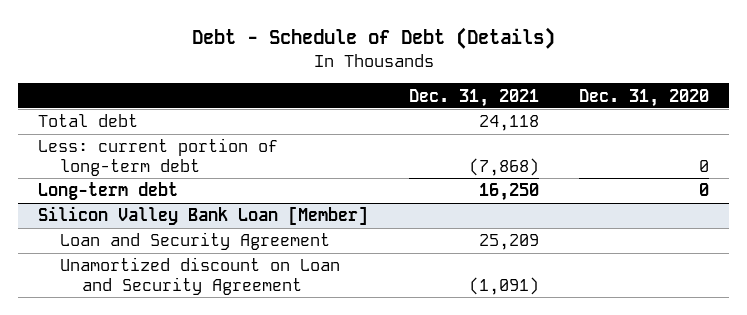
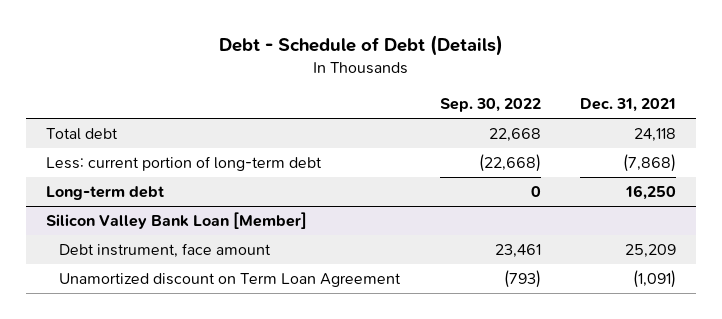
- | Dec. 31, 2021 | Dec. 31, 2020
+ | Sep. 30, 2022 | Dec. 31, 2021
@ Silicon Valley Bank Loan [Member]
- Loan and Security Agreement | 25,209 |
- Unamortized discount on Loan and Security Agreement | (1,091) |
+ Debt instrument, face amount | 23,461 | 25,209
+ Unamortized discount on Term Loan Agreement | (793) | (1,091)

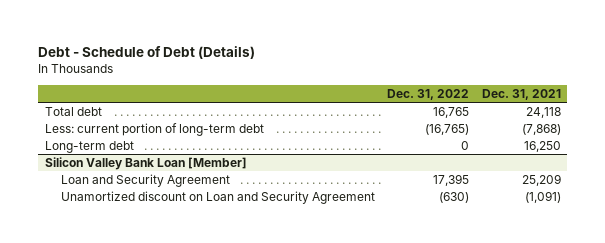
- | Sep. 30, 2022 | Dec. 31, 2021
+ | Dec. 31, 2022 | Dec. 31, 2021
@ Silicon Valley Bank Loan [Member]
- Debt instrument, face amount | 23,461 | 25,209
- Unamortized discount on Term Loan Agreement | (793) | (1,091)
+ Loan and Security Agreement | 17,395 | 25,209
+ Unamortized discount on Loan and Security Agreement | (630) | (1,091)

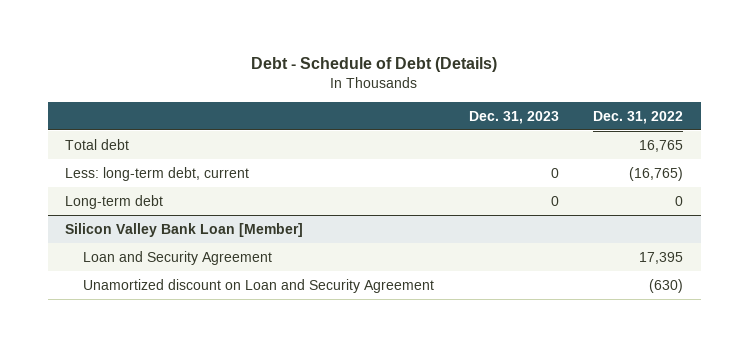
- | Dec. 31, 2022 | Dec. 31, 2021
+ | Dec. 31, 2023 | Dec. 31, 2022
- Less: current portion of long-term debt | (16,765) | (7,868)
+ Less: long-term debt, current | 0 | (16,765)

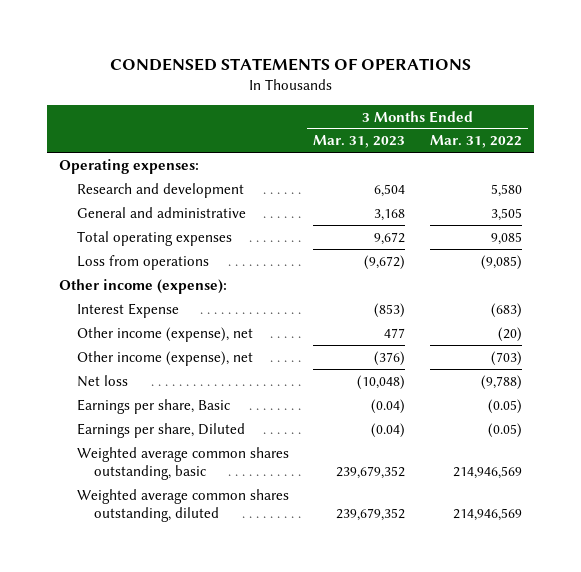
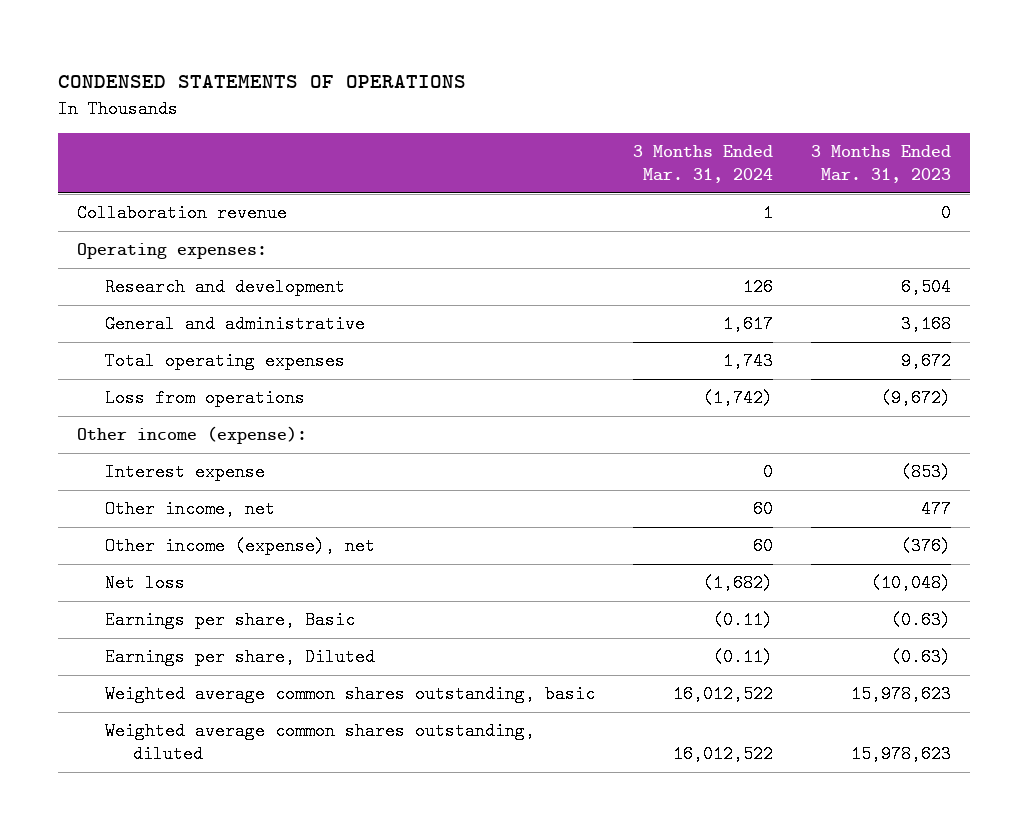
- | 3 Months Ended Mar. 31, 2023 | 3 Months Ended Mar. 31, 2022
+ | 3 Months Ended Mar. 31, 2024 | 3 Months Ended Mar. 31, 2023
+ Collaboration revenue | 1 | 0
- Interest Expense | (853) | (683)
- Other income (expense), net | 477 | (20)
+ Interest expense | 0 | (853)
+ Other income, net | 60 | 477
- Earnings per share, Basic | (0.04) | (0.05)
- Earnings per share, Diluted | (0.04) | (0.05)
- Weighted average common shares outstanding, basic | 239,679,352 | 214,946,569
- Weighted average common shares outstanding, diluted | 239,679,352 | 214,946,569
+ Earnings per share, Basic | (0.11) | (0.63)
+ Earnings per share, Diluted | (0.11) | (0.63)
+ Weighted average common shares outstanding, basic | 16,012,522 | 15,978,623
+ Weighted average common shares outstanding, diluted | 16,012,522 | 15,978,623

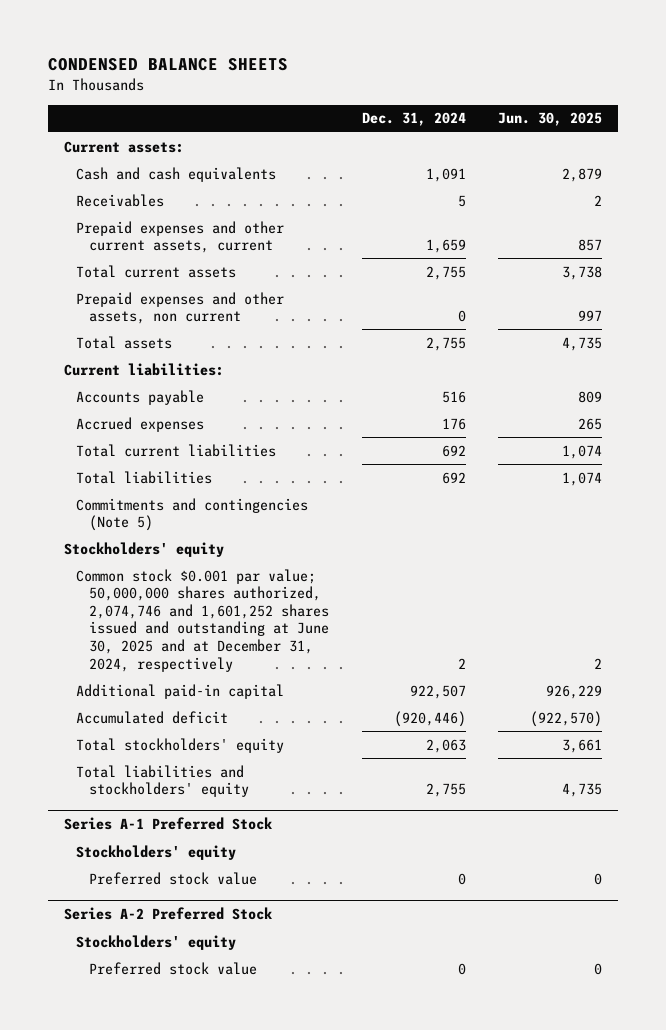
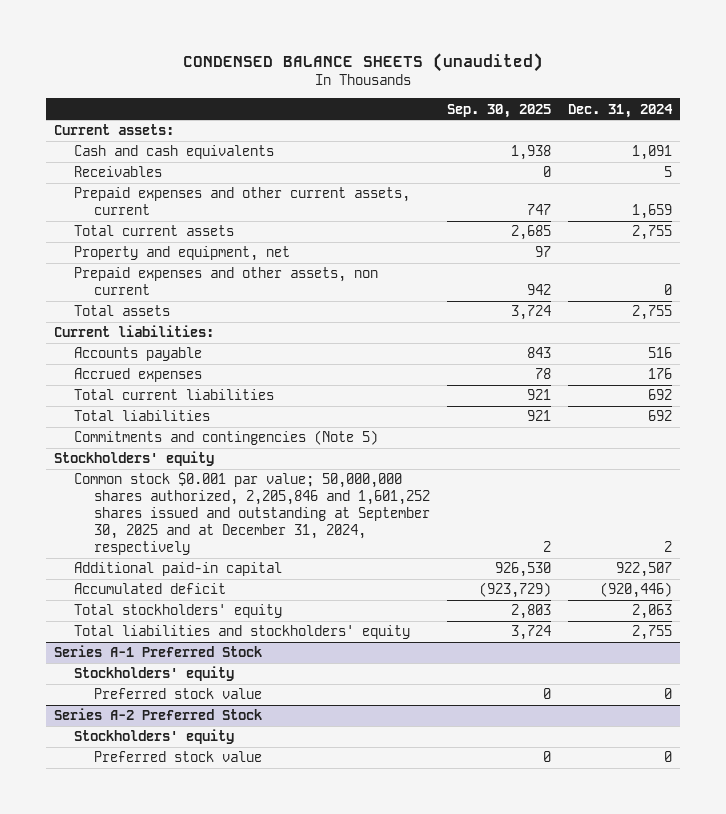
- CONDENSED BALANCE SHEETS
+ CONDENSED BALANCE SHEETS (unaudited)
- | Dec. 31, 2024 | Jun. 30, 2025
+ | Sep. 30, 2025 | Dec. 31, 2024
+ Property and equipment, net | 97 |
- Common stock $0.001 par value; 50,000,000 shares authorized, 2,074,746 and 1,601,252 shares issued and outstanding at June 30, 2025 and at December 31, 2024, respectively | 2 | 2
+ Common stock $0.001 par value; 50,000,000 shares authorized, 2,205,846 and 1,601,252 shares issued and outstanding at September 30, 2025 and at December 31, 2024, respectively | 2 | 2

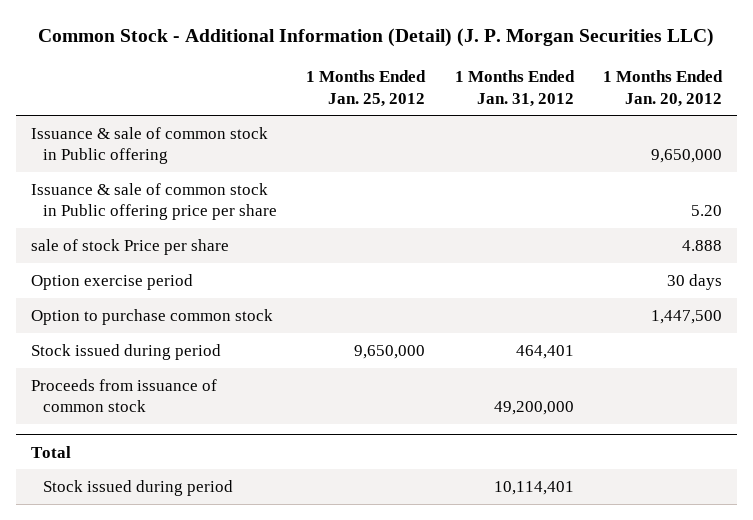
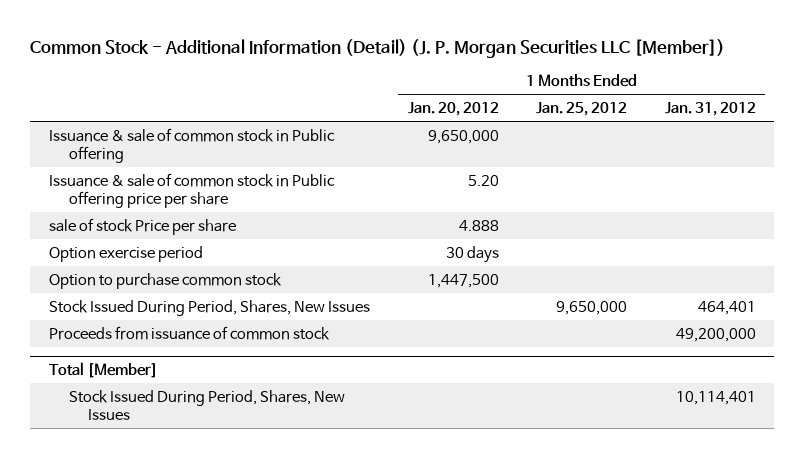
- Common Stock - Additional Information (Detail) (J. P. Morgan Securities LLC)
+ Common Stock - Additional Information (Detail) (J. P. Morgan Securities LLC [Member])
- | 1 Months Ended Jan. 25, 2012 | 1 Months Ended Jan. 31, 2012 | 1 Months Ended Jan. 20, 2012
+ | 1 Months Ended Jan. 20, 2012 | 1 Months Ended Jan. 25, 2012 | 1 Months Ended Jan. 31, 2012
- Stock issued during period | 9,650,000 | 464,401 |
+ Stock Issued During Period, Shares, New Issues | | 9,650,000 | 464,401
- Total
- Stock issued during period | | 10,114,401 |
+ Total [Member]
+ Stock Issued During Period, Shares, New Issues | | | 10,114,401

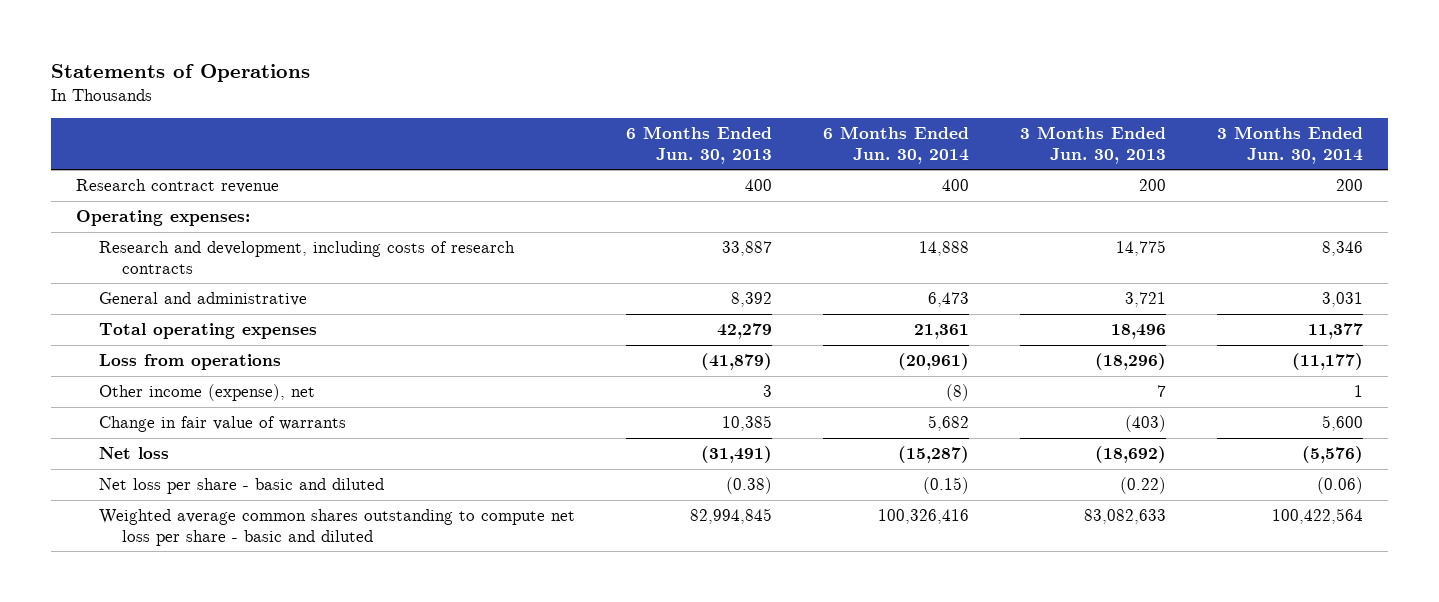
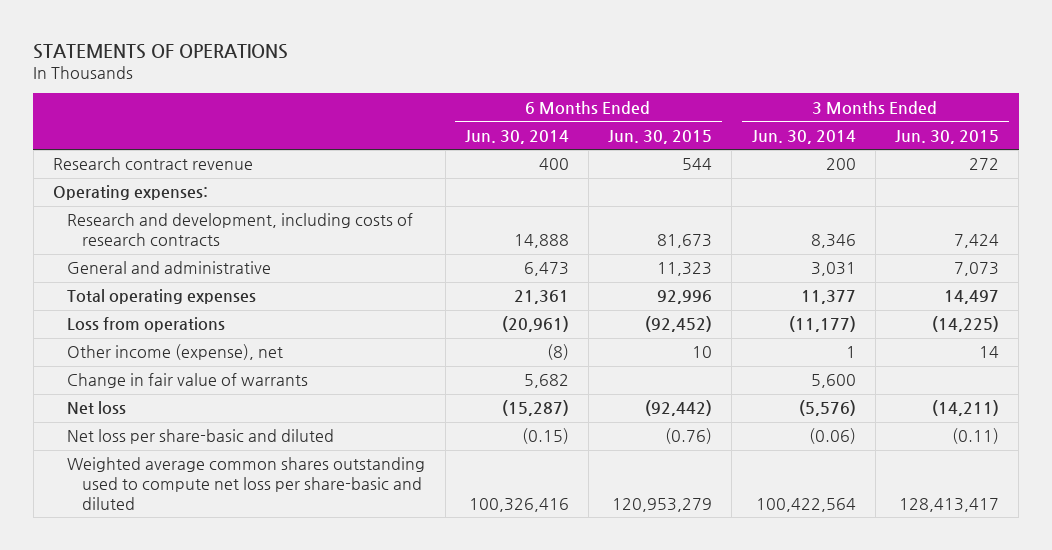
- Statements of Operations
+ STATEMENTS OF OPERATIONS
- | 6 Months Ended Jun. 30, 2013 | 6 Months Ended Jun. 30, 2014 | 3 Months Ended Jun. 30, 2013 | 3 Months Ended Jun. 30, 2014
+ | 6 Months Ended Jun. 30, 2014 | 6 Months Ended Jun. 30, 2015 | 3 Months Ended Jun. 30, 2014 | 3 Months Ended Jun. 30, 2015
- Net loss per share - basic and diluted | (0.38) | (0.15) | (0.22) | (0.06)
- Weighted average common shares outstanding to compute net loss per share - basic and diluted | 82,994,845 | 100,326,416 | 83,082,633 | 100,422,564
+ Net loss per share-basic and diluted | (0.15) | (0.76) | (0.06) | (0.11)
+ Weighted average common shares outstanding used to compute net loss per share-basic and diluted | 100,326,416 | 120,953,279 | 100,422,564 | 128,413,417

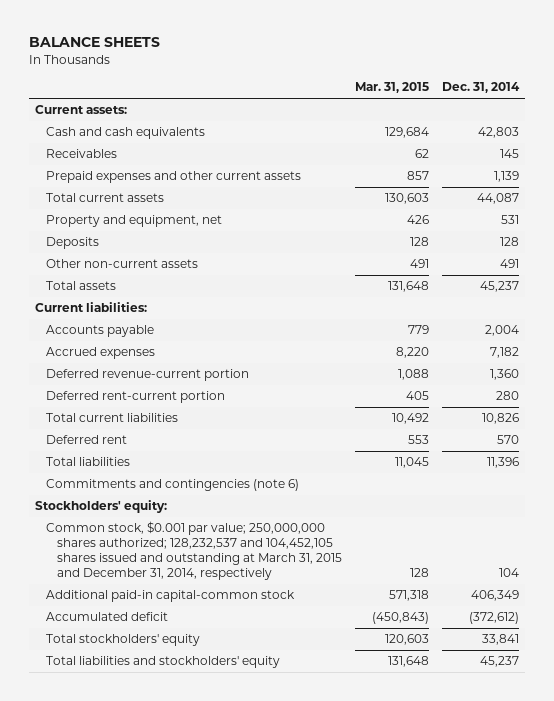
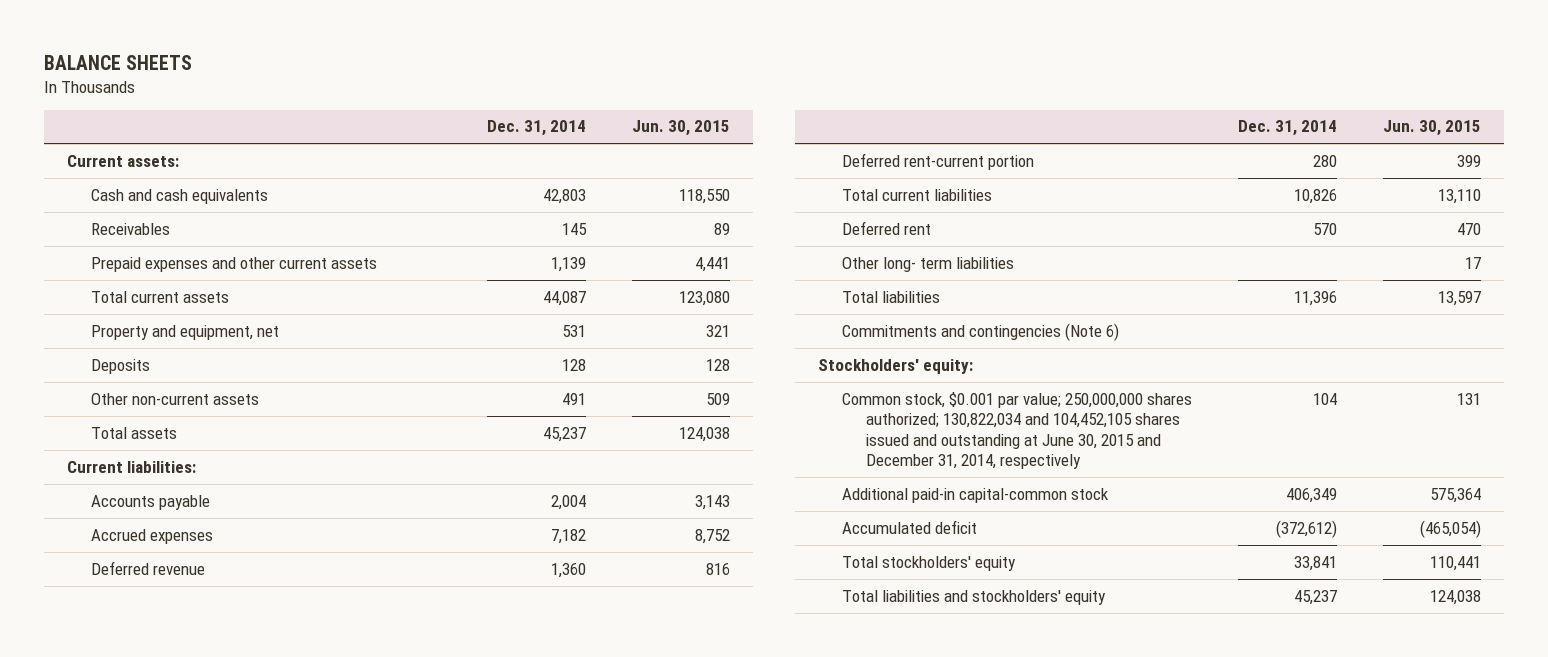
- | Mar. 31, 2015 | Dec. 31, 2014
+ | Dec. 31, 2014 | Jun. 30, 2015
- Deferred revenue-current portion | 1,088 | 1,360
+ Deferred revenue | 1,360 | 816
+ Other long- term liabilities | | 17
- Commitments and contingencies (note 6)
+ Commitments and contingencies (Note 6)
- Common stock, $0.001 par value; 250,000,000 shares authorized; 128,232,537 and 104,452,105 shares issued and outstanding at March 31, 2015 and December 31, 2014, respectively | 128 | 104
+ Common stock, $0.001 par value; 250,000,000 shares authorized; 130,822,034 and 104,452,105 shares issued and outstanding at June 30, 2015 and December 31, 2014, respectively | 104 | 131

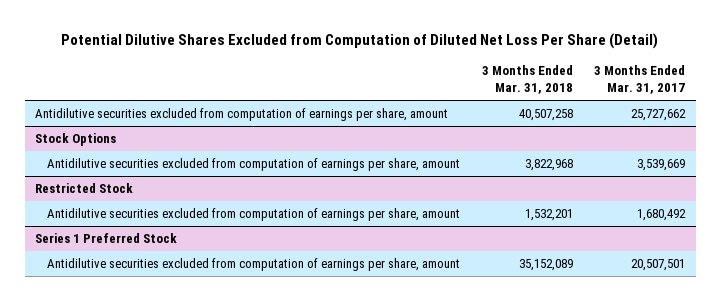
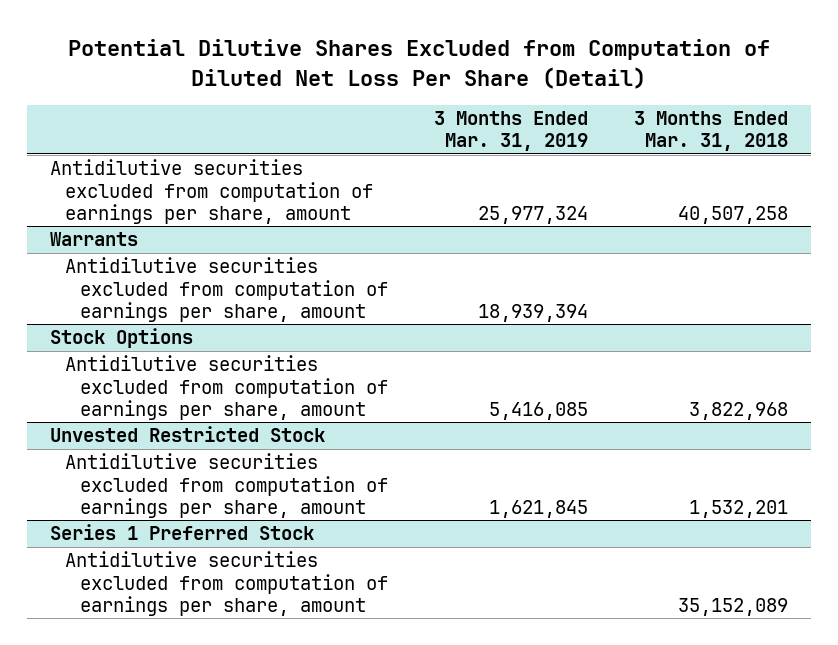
- | 3 Months Ended Mar. 31, 2018 | 3 Months Ended Mar. 31, 2017
+ | 3 Months Ended Mar. 31, 2019 | 3 Months Ended Mar. 31, 2018
+ Warrants
+ Antidilutive securities excluded from computation of earnings per share, amount | 18,939,394 |
- Restricted Stock
+ Unvested Restricted Stock

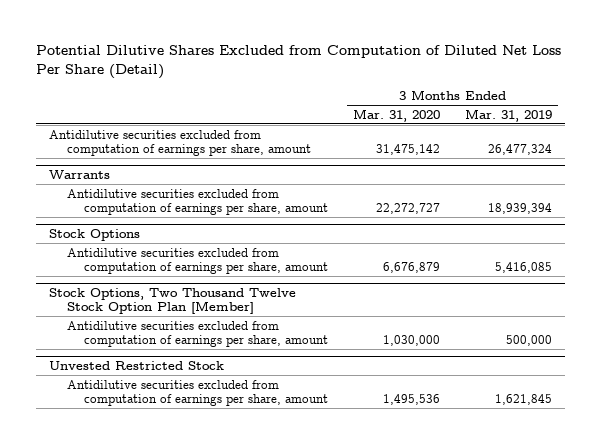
- | 3 Months Ended Mar. 31, 2019 | 3 Months Ended Mar. 31, 2018
+ | 3 Months Ended Mar. 31, 2020 | 3 Months Ended Mar. 31, 2019
- Antidilutive securities excluded from computation of earnings per share, amount | 25,977,324 | 40,507,258
+ Antidilutive securities excluded from computation of earnings per share, amount | 31,475,142 | 26,477,324
+ Stock Options, Two Thousand Twelve Stock Option Plan [Member]
+ Antidilutive securities excluded from computation of earnings per share, amount | 1,030,000 | 500,000
- Series 1 Preferred Stock
- Antidilutive securities excluded from computation of earnings per share, amount | | 35,152,089

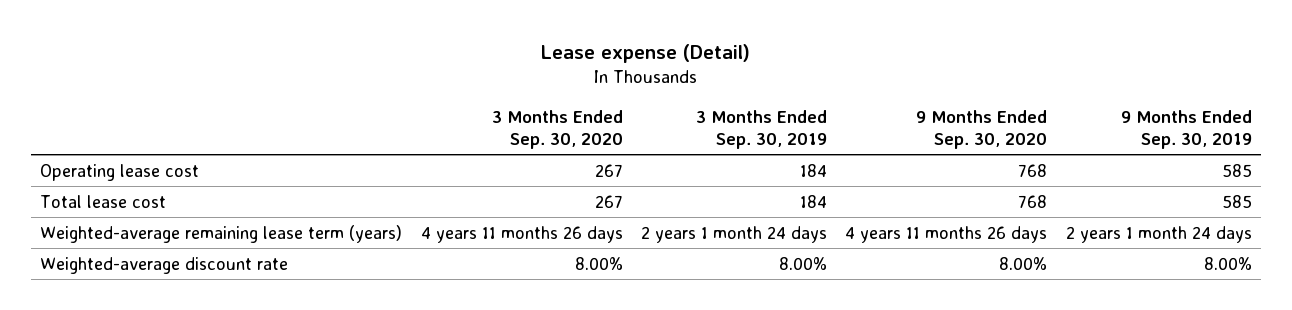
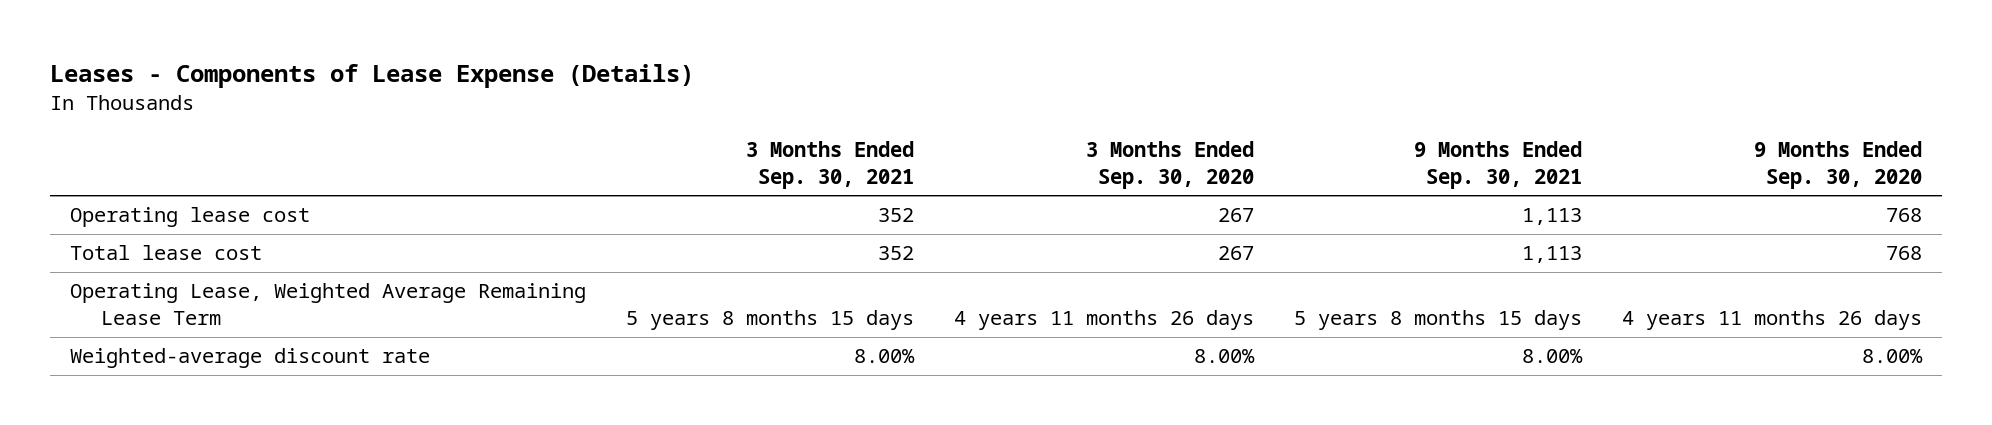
- Lease expense (Detail)
+ Leases - Components of Lease Expense (Details)
- | 3 Months Ended Sep. 30, 2020 | 3 Months Ended Sep. 30, 2019 | 9 Months Ended Sep. 30, 2020 | 9 Months Ended Sep. 30, 2019
+ | 3 Months Ended Sep. 30, 2021 | 3 Months Ended Sep. 30, 2020 | 9 Months Ended Sep. 30, 2021 | 9 Months Ended Sep. 30, 2020
- Weighted-average remaining lease term (years) | 4 years 11 months 26 days | 2 years 1 month 24 days | 4 years 11 months 26 days | 2 years 1 month 24 days
+ Operating Lease, Weighted Average Remaining Lease Term | 5 years 8 months 15 days | 4 years 11 months 26 days | 5 years 8 months 15 days | 4 years 11 months 26 days

